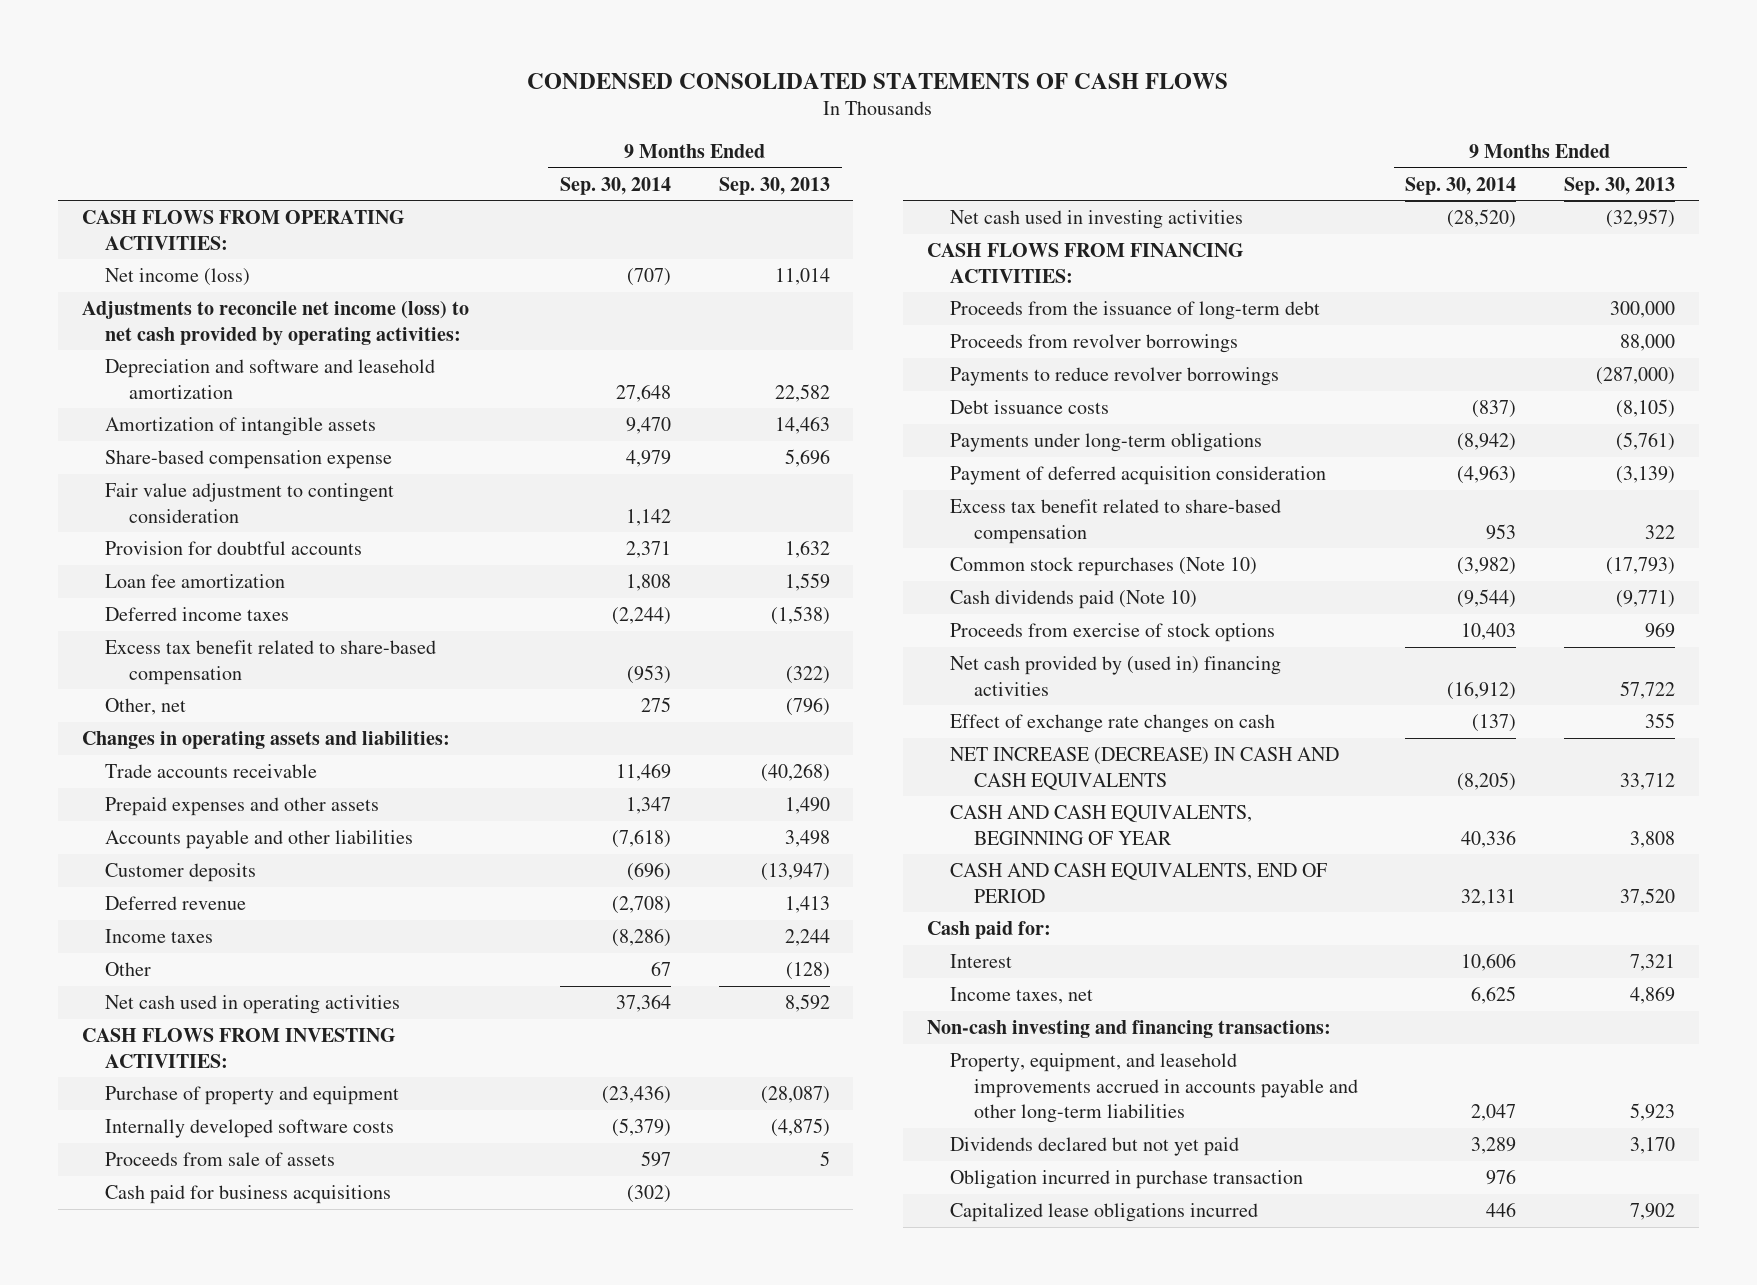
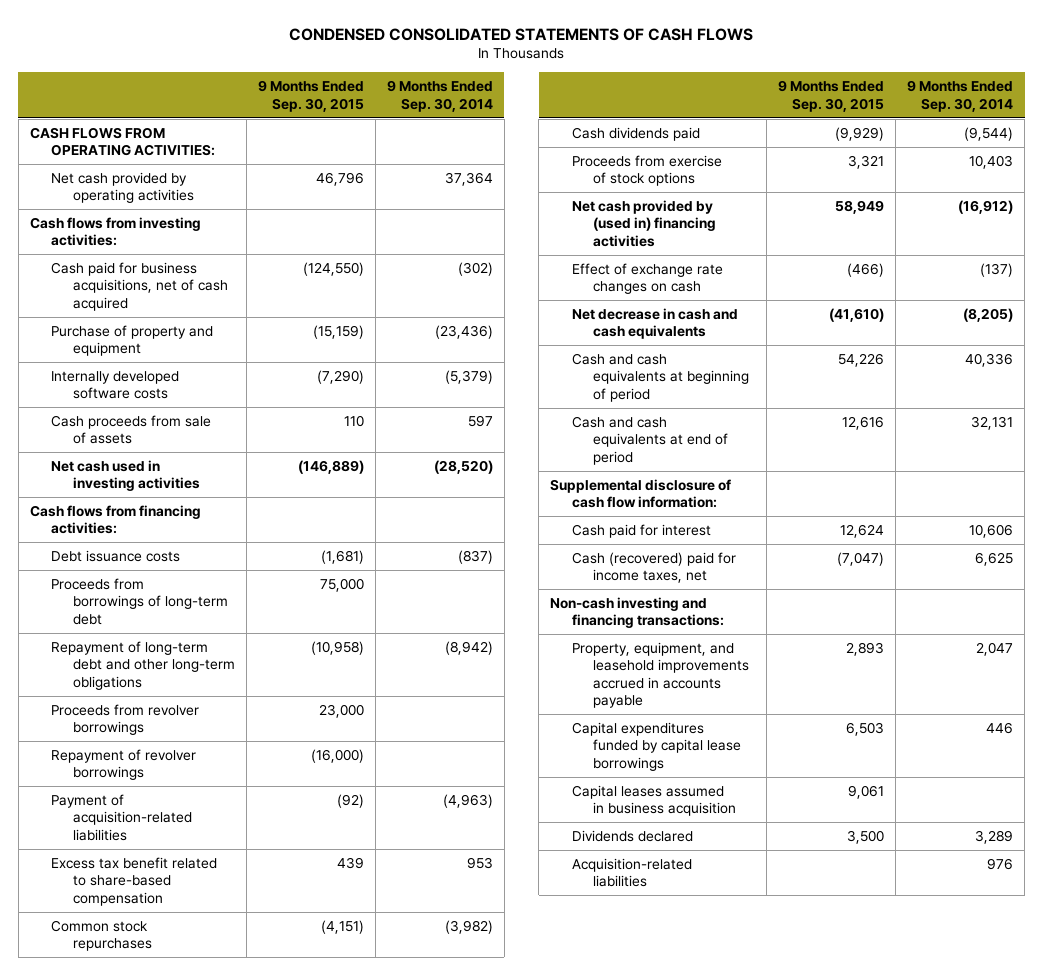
- | 9 Months Ended Sep. 30, 2014 | 9 Months Ended Sep. 30, 2013
+ | 9 Months Ended Sep. 30, 2015 | 9 Months Ended Sep. 30, 2014
- Net income (loss) | (707) | 11,014
- Adjustments to reconcile net income (loss) to net cash provided by operating activities:
- Depreciation and software and leasehold amortization | 27,648 | 22,582
- Amortization of intangible assets | 9,470 | 14,463
- Share-based compensation expense | 4,979 | 5,696
- Fair value adjustment to contingent consideration | 1,142 |
- Provision for doubtful accounts | 2,371 | 1,632
- Loan fee amortization | 1,808 | 1,559
- Deferred income taxes | (2,244) | (1,538)
- Excess tax benefit related to share-based compensation | (953) | (322)
- Other, net | 275 | (796)
- Changes in operating assets and liabilities:
- Trade accounts receivable | 11,469 | (40,268)
- Prepaid expenses and other assets | 1,347 | 1,490
- Accounts payable and other liabilities | (7,618) | 3,498
- Customer deposits | (696) | (13,947)
- Deferred revenue | (2,708) | 1,413
- Income taxes | (8,286) | 2,244
- Other | 67 | (128)
- Net cash used in operating activities | 37,364 | 8,592
- CASH FLOWS FROM INVESTING ACTIVITIES:
+ Net cash provided by operating activities | 46,796 | 37,364
+ Cash flows from investing activities:
+ Cash paid for business acquisitions, net of cash acquired | (124,550) | (302)
- Proceeds from sale of assets | 597 | 5
- Cash paid for business acquisitions | (302) |
+ Cash proceeds from sale of assets | 110 | 597
- CASH FLOWS FROM FINANCING ACTIVITIES:
- Proceeds from the issuance of long-term debt | | 300,000
- Payments to reduce revolver borrowings | | (287,000)
+ Cash flows from financing activities:
- Payments under long-term obligations | (8,942) | (5,761)
- Payment of deferred acquisition consideration | (4,963) | (3,139)
+ Proceeds from borrowings of long-term debt | 75,000 |
+ Repayment of long-term debt and other long-term obligations | (10,958) | (8,942)
moved down: Proceeds from revolver borrowings | 23,000 |
+ Repayment of revolver borrowings | (16,000) |
+ Payment of acquisition-related liabilities | (92) | (4,963)
- Common stock repurchases (Note 10) | (3,982) | (17,793)
- Cash dividends paid (Note 10) | (9,544) | (9,771)
+ Common stock repurchases | (4,151) | (3,982)
+ Cash dividends paid | (9,929) | (9,544)
- NET INCREASE (DECREASE) IN CASH AND CASH EQUIVALENTS | (8,205) | 33,712
- CASH AND CASH EQUIVALENTS, BEGINNING OF YEAR | 40,336 | 3,808
- CASH AND CASH EQUIVALENTS, END OF PERIOD | 32,131 | 37,520
- Cash paid for:
- Interest | 10,606 | 7,321
- Income taxes, net | 6,625 | 4,869
+ Net decrease in cash and cash equivalents | (41,610) | (8,205)
+ Cash and cash equivalents at beginning of period | 54,226 | 40,336
+ Cash and cash equivalents at end of period | 12,616 | 32,131
+ Supplemental disclosure of cash flow information:
+ Cash paid for interest | 12,624 | 10,606
+ Cash (recovered) paid for income taxes, net | (7,047) | 6,625
- Property, equipment, and leasehold improvements accrued in accounts payable and other long-term liabilities | 2,047 | 5,923
- Dividends declared but not yet paid | 3,289 | 3,170
- Obligation incurred in purchase transaction | 976 |
- Capitalized lease obligations incurred | 446 | 7,902
+ Property, equipment, and leasehold improvements accrued in accounts payable | 2,893 | 2,047
+ Capital expenditures funded by capital lease borrowings | 6,503 | 446
+ Capital leases assumed in business acquisition | 9,061 |
+ Dividends declared | 3,500 | 3,289
+ Acquisition-related liabilities | | 976

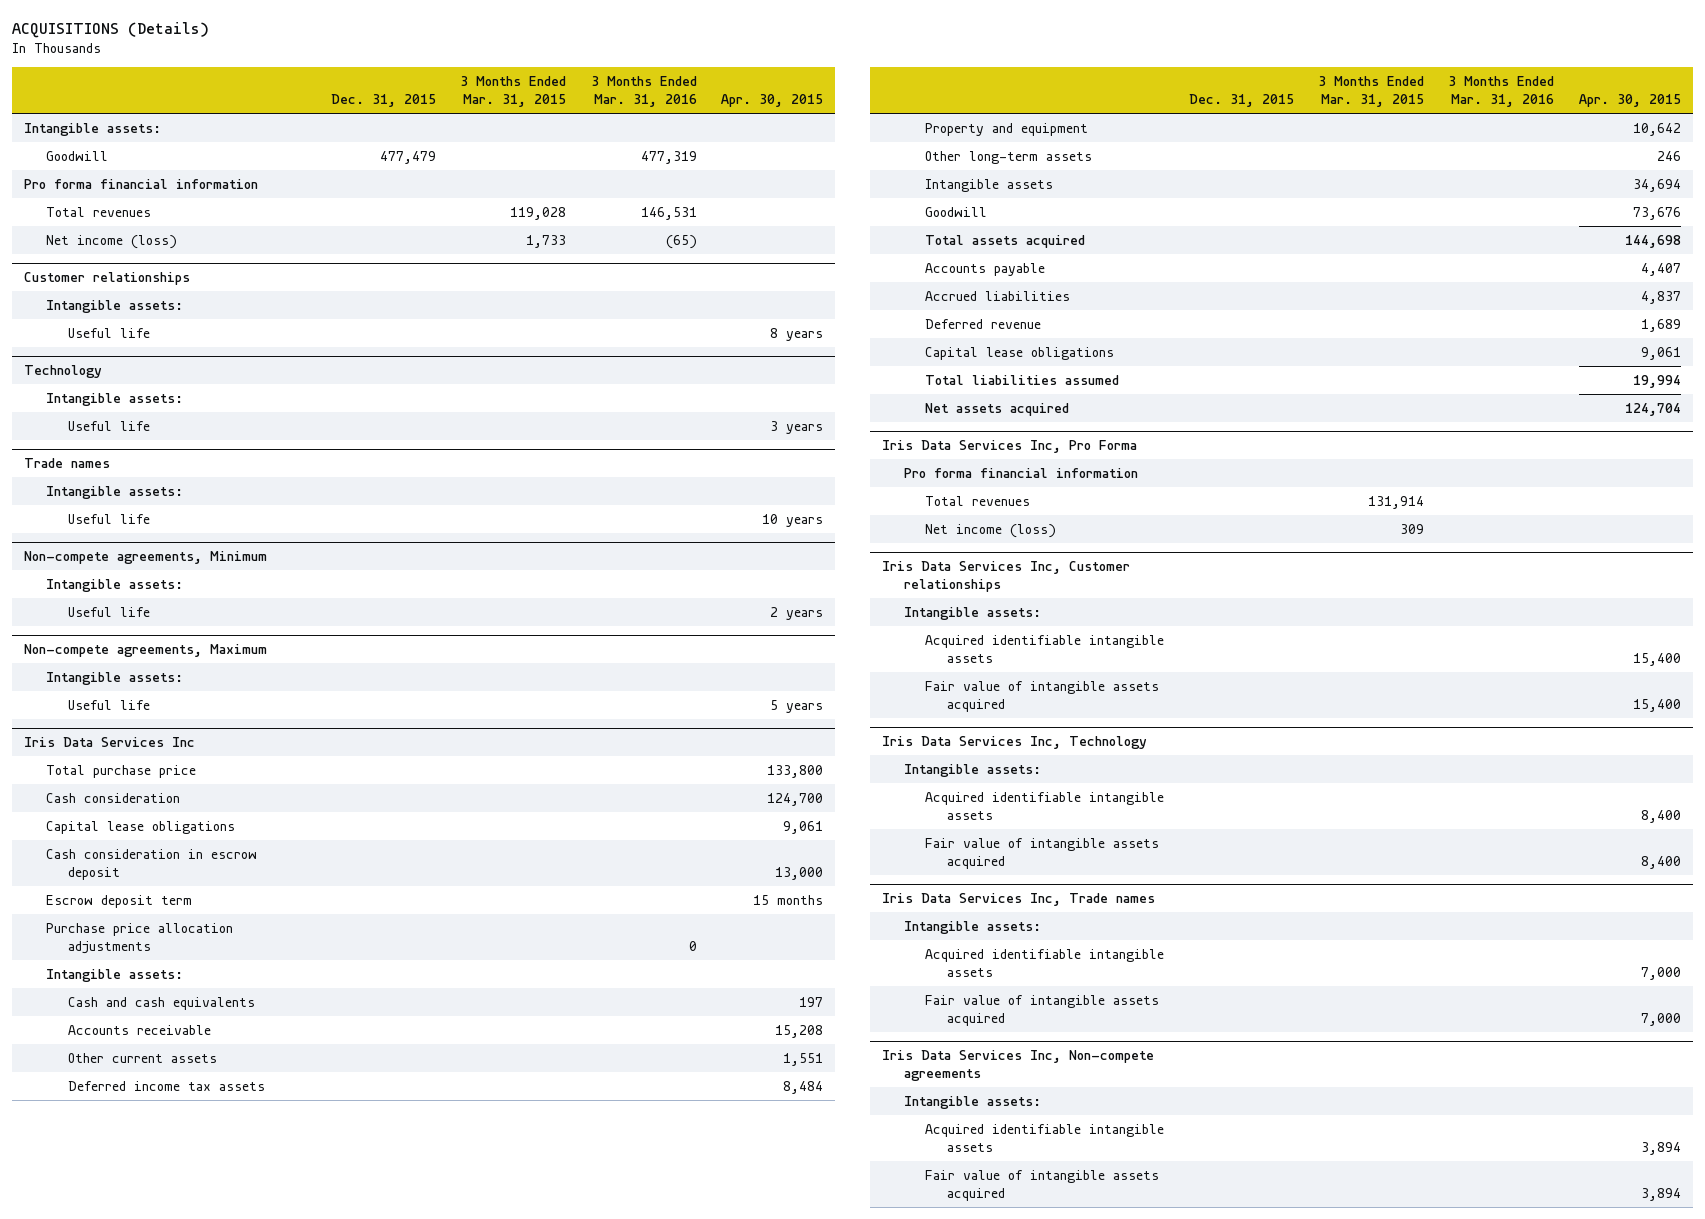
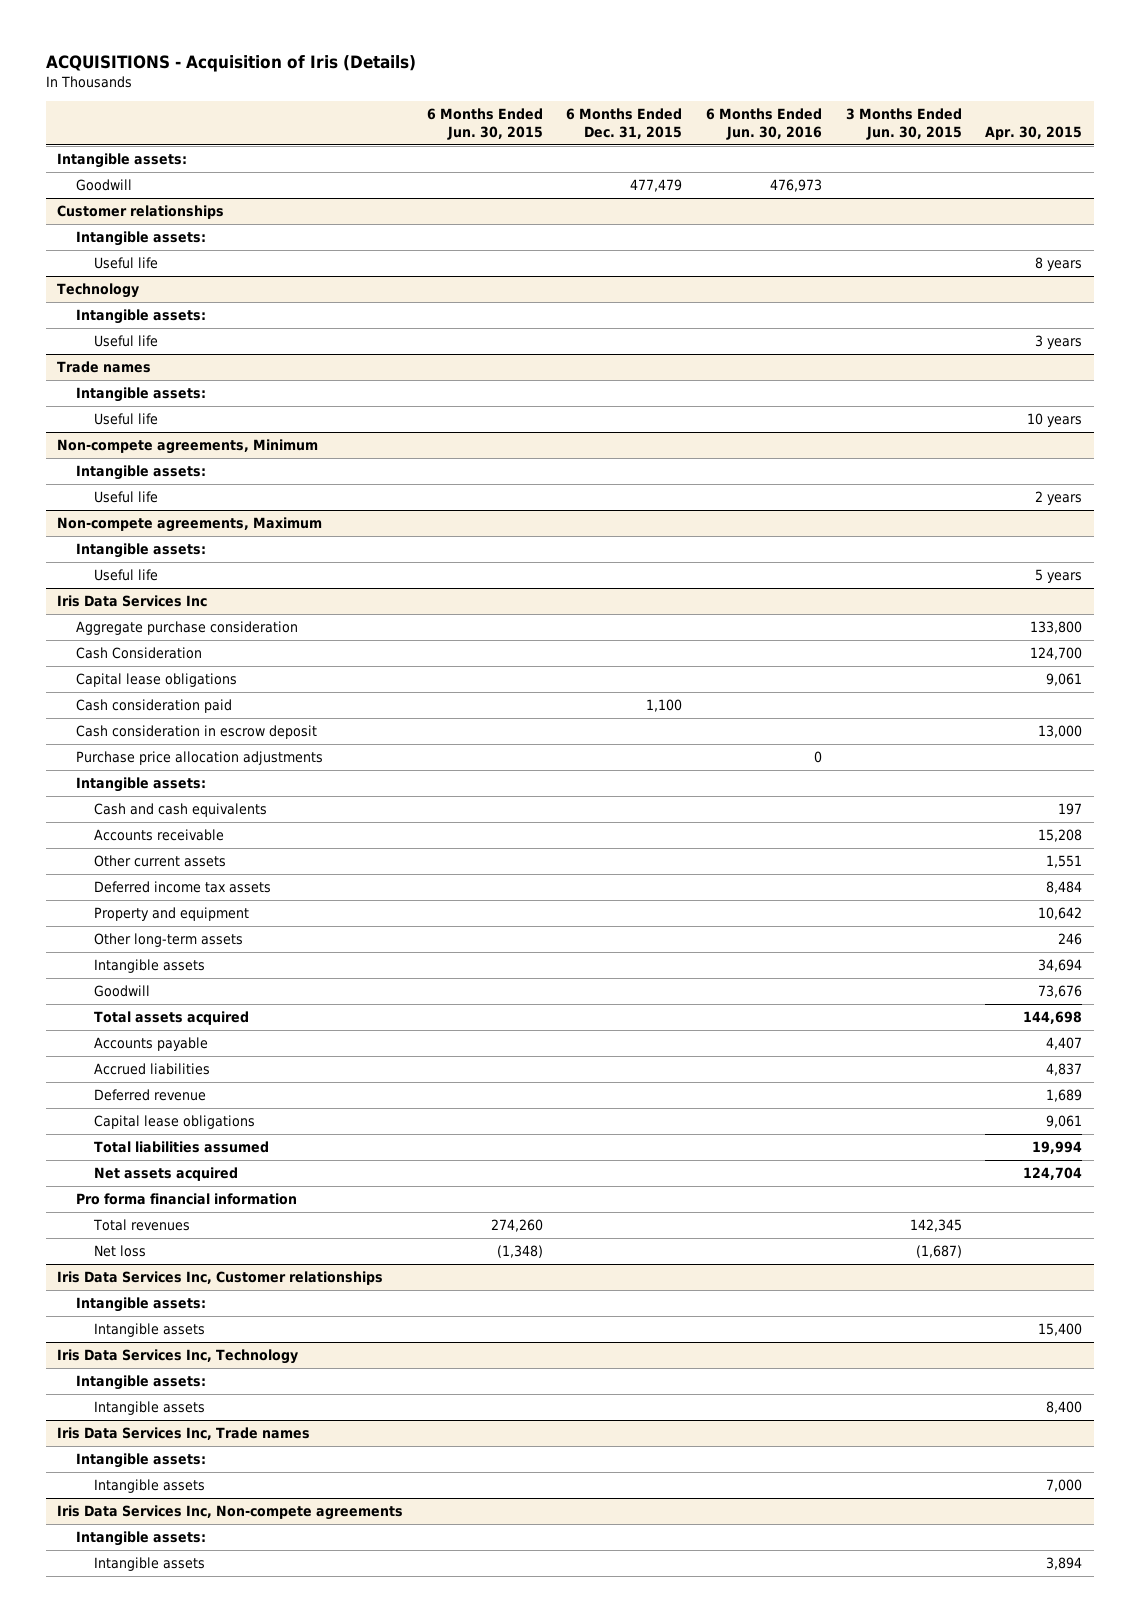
- ACQUISITIONS (Details)
+ ACQUISITIONS - Acquisition of Iris (Details)
- | Dec. 31, 2015 | 3 Months Ended Mar. 31, 2015 | 3 Months Ended Mar. 31, 2016 | Apr. 30, 2015
+ | 6 Months Ended Jun. 30, 2015 | 6 Months Ended Dec. 31, 2015 | 6 Months Ended Jun. 30, 2016 | 3 Months Ended Jun. 30, 2015 | Apr. 30, 2015
- Pro forma financial information
- Total revenues | | 119,028 | 146,531 |
- Net income (loss) | | 1,733 | (65) |
@ Iris Data Services Inc
- Total purchase price | | | | 133,800
- Cash consideration | | | | 124,700
+ Aggregate purchase consideration | | | | | 133,800
+ Cash Consideration | | | | | 124,700
+ Cash consideration paid | | 1,100 | | |
- Escrow deposit term | | | | 15 months
- Iris Data Services Inc, Pro Forma
- Net income (loss) | | 309 | |
@ Iris Data Services Inc
+ Net loss | (1,348) | | | (1,687) |
@ Iris Data Services Inc, Customer relationships
- Acquired identifiable intangible assets | | | | 15,400
- Fair value of intangible assets acquired | | | | 15,400
+ Intangible assets | | | | | 15,400
@ Iris Data Services Inc, Technology
- Acquired identifiable intangible assets | | | | 8,400
- Fair value of intangible assets acquired | | | | 8,400
+ Intangible assets | | | | | 8,400
@ Iris Data Services Inc, Trade names
- Acquired identifiable intangible assets | | | | 7,000
- Fair value of intangible assets acquired | | | | 7,000
+ Intangible assets | | | | | 7,000
@ Iris Data Services Inc, Non-compete agreements
- Acquired identifiable intangible assets | | | | 3,894
- Fair value of intangible assets acquired | | | | 3,894
+ Intangible assets | | | | | 3,894

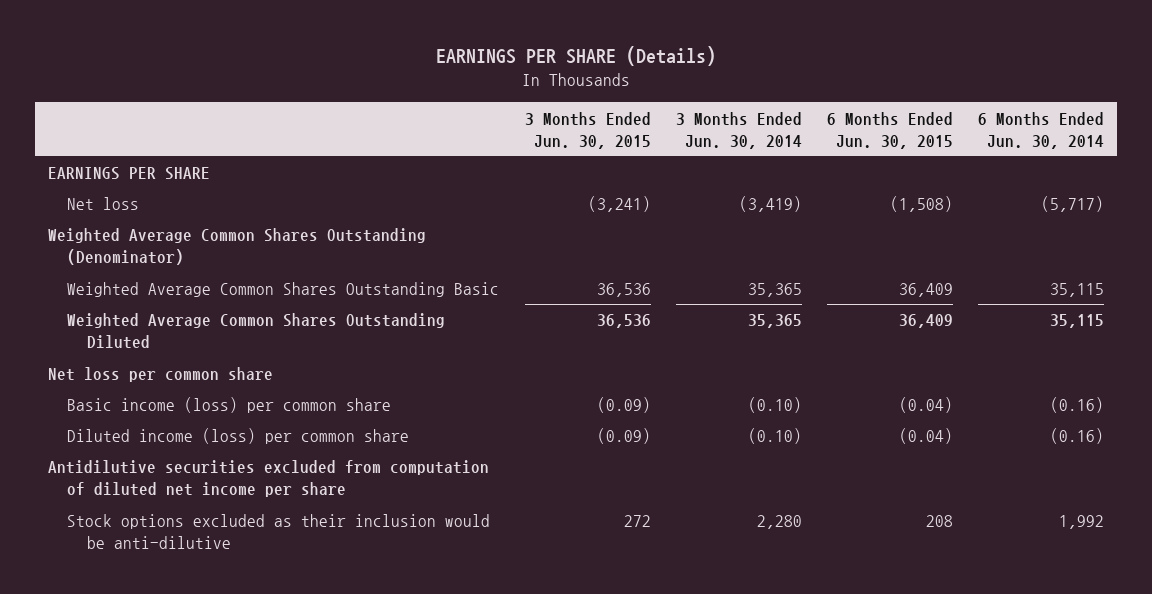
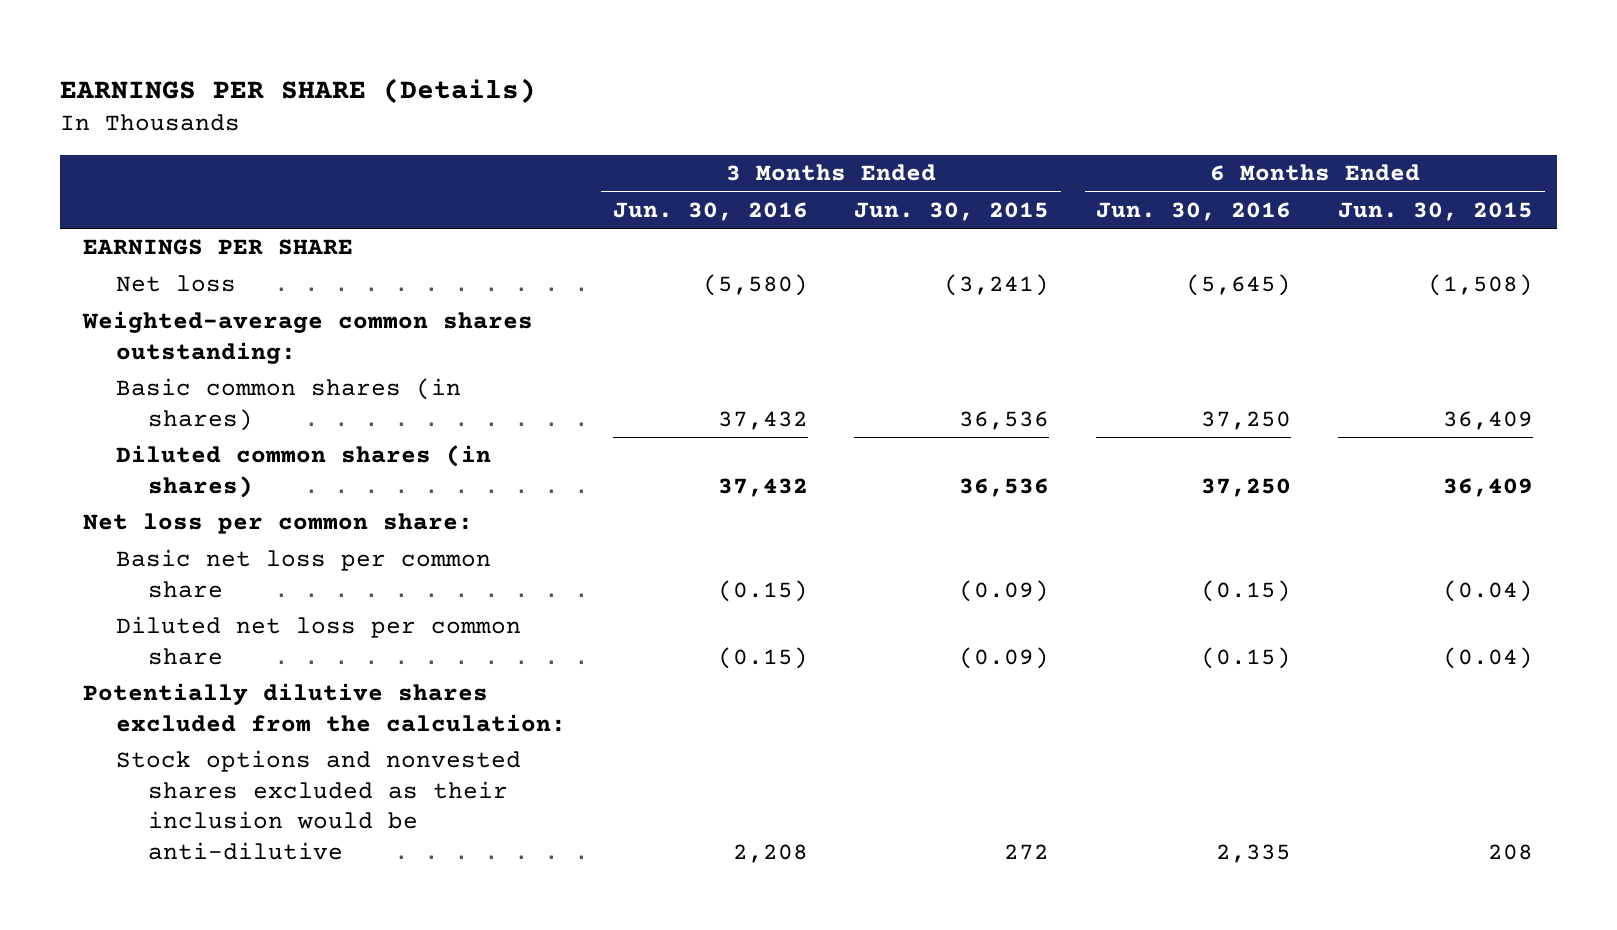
- | 3 Months Ended Jun. 30, 2015 | 3 Months Ended Jun. 30, 2014 | 6 Months Ended Jun. 30, 2015 | 6 Months Ended Jun. 30, 2014
+ | 3 Months Ended Jun. 30, 2016 | 3 Months Ended Jun. 30, 2015 | 6 Months Ended Jun. 30, 2016 | 6 Months Ended Jun. 30, 2015
- Weighted Average Common Shares Outstanding (Denominator)
- Weighted Average Common Shares Outstanding Basic | 36,536 | 35,365 | 36,409 | 35,115
- Weighted Average Common Shares Outstanding Diluted | 36,536 | 35,365 | 36,409 | 35,115
- Net loss per common share
- Basic income (loss) per common share | (0.09) | (0.10) | (0.04) | (0.16)
- Diluted income (loss) per common share | (0.09) | (0.10) | (0.04) | (0.16)
- Antidilutive securities excluded from computation of diluted net income per share
- Stock options excluded as their inclusion would be anti-dilutive | 272 | 2,280 | 208 | 1,992
+ Weighted-average common shares outstanding:
+ Basic common shares (in shares) | 37,432 | 36,536 | 37,250 | 36,409
+ Diluted common shares (in shares) | 37,432 | 36,536 | 37,250 | 36,409
+ Net loss per common share:
+ Basic net loss per common share | (0.15) | (0.09) | (0.15) | (0.04)
+ Diluted net loss per common share | (0.15) | (0.09) | (0.15) | (0.04)
+ Potentially dilutive shares excluded from the calculation:
+ Stock options and nonvested shares excluded as their inclusion would be anti-dilutive | 2,208 | 272 | 2,335 | 208

